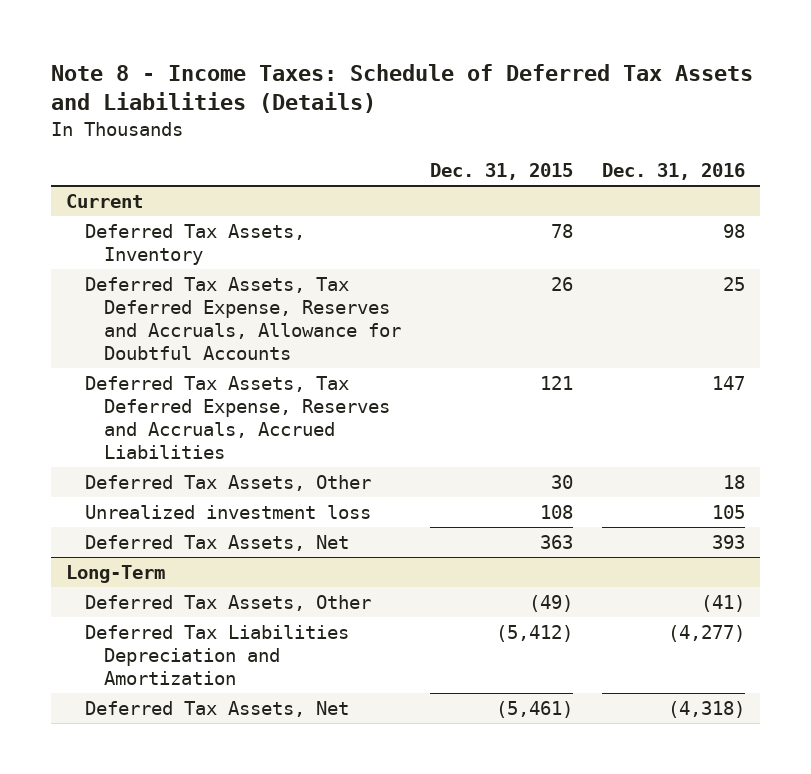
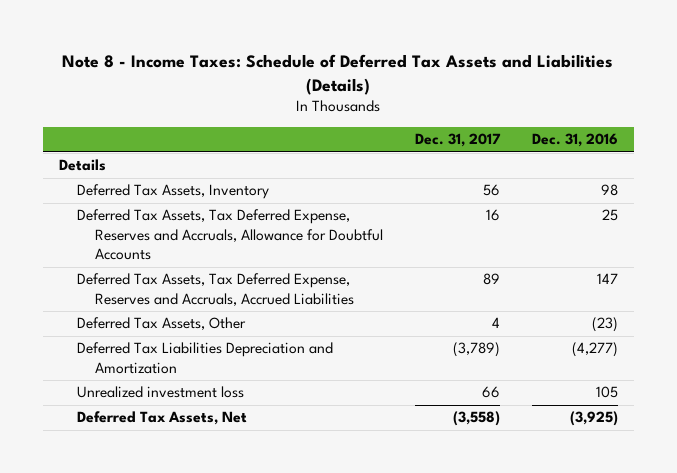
- | Dec. 31, 2015 | Dec. 31, 2016
+ | Dec. 31, 2017 | Dec. 31, 2016
- Current
+ Details
- Deferred Tax Assets, Other | 30 | 18
- Unrealized investment loss | 108 | 105
- Deferred Tax Assets, Net | 363 | 393
- Long-Term
- Deferred Tax Assets, Other | (49) | (41)
+ Deferred Tax Assets, Other | 4 | (23)
- Deferred Tax Assets, Net | (5,461) | (4,318)
+ Unrealized investment loss | 66 | 105
+ Deferred Tax Assets, Net | (3,558) | (3,925)

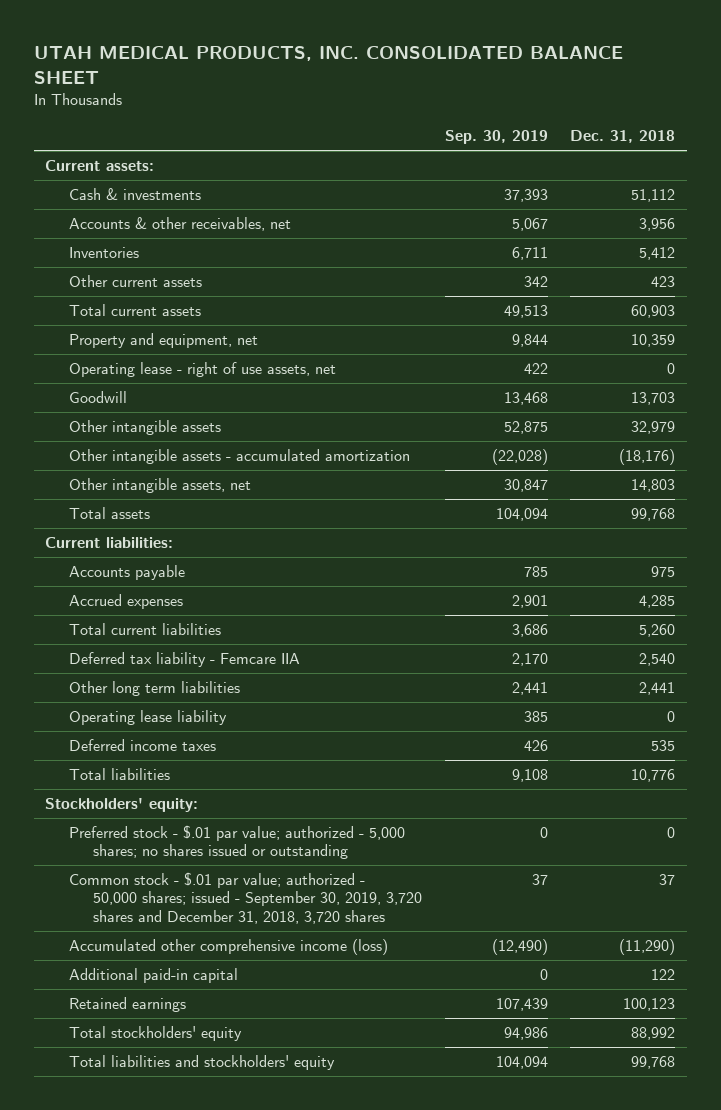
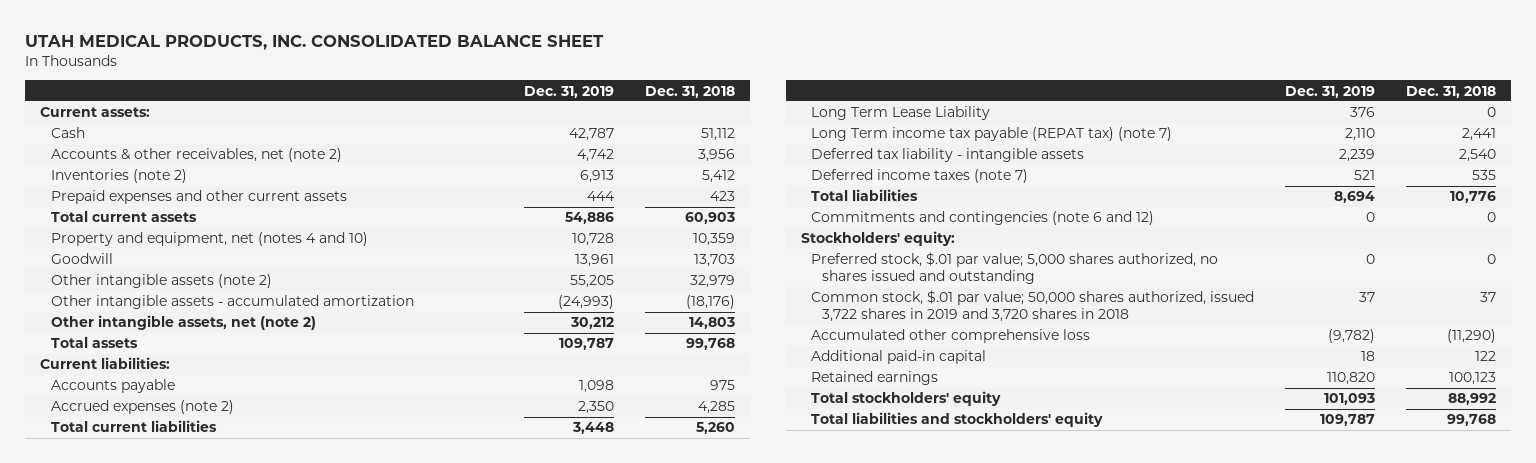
- | Sep. 30, 2019 | Dec. 31, 2018
+ | Dec. 31, 2019 | Dec. 31, 2018
- Cash & investments | 37,393 | 51,112
- Accounts & other receivables, net | 5,067 | 3,956
- Inventories | 6,711 | 5,412
- Other current assets | 342 | 423
+ Cash | 42,787 | 51,112
+ Accounts & other receivables, net (note 2) | 4,742 | 3,956
+ Inventories (note 2) | 6,913 | 5,412
+ Prepaid expenses and other current assets | 444 | 423
- Property and equipment, net | 9,844 | 10,359
- Operating lease - right of use assets, net | 422 | 0
+ Property and equipment, net (notes 4 and 10) | 10,728 | 10,359
- Other intangible assets | 52,875 | 32,979
+ Other intangible assets (note 2) | 55,205 | 32,979
- Other intangible assets, net | 30,847 | 14,803
+ Other intangible assets, net (note 2) | 30,212 | 14,803
- Accrued expenses | 2,901 | 4,285
+ Accrued expenses (note 2) | 2,350 | 4,285
- Deferred tax liability - Femcare IIA | 2,170 | 2,540
- Other long term liabilities | 2,441 | 2,441
- Operating lease liability | 385 | 0
- Deferred income taxes | 426 | 535
+ Long Term Lease Liability | 376 | 0
+ Long Term income tax payable (REPAT tax) (note 7) | 2,110 | 2,441
+ Deferred tax liability - intangible assets | 2,239 | 2,540
+ Deferred income taxes (note 7) | 521 | 535
+ Commitments and contingencies (note 6 and 12) | 0 | 0
- Preferred stock - $.01 par value; authorized - 5,000 shares; no shares issued or outstanding | 0 | 0
- Common stock - $.01 par value; authorized - 50,000 shares; issued - September 30, 2019, 3,720 shares and December 31, 2018, 3,720 shares | 37 | 37
- Accumulated other comprehensive income (loss) | (12,490) | (11,290)
+ Preferred stock, $.01 par value; 5,000 shares authorized, no shares issued and outstanding | 0 | 0
+ Common stock, $.01 par value; 50,000 shares authorized, issued 3,722 shares in 2019 and 3,720 shares in 2018 | 37 | 37
+ Accumulated other comprehensive loss | (9,782) | (11,290)

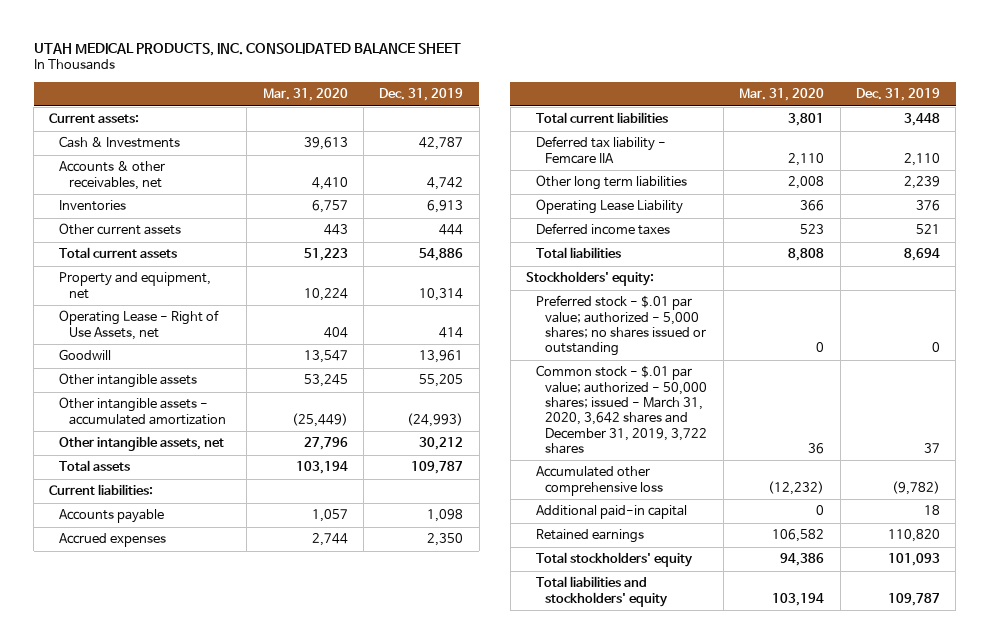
- | Dec. 31, 2019 | Dec. 31, 2018
+ | Mar. 31, 2020 | Dec. 31, 2019
- Cash | 42,787 | 51,112
- Accounts & other receivables, net (note 2) | 4,742 | 3,956
- Inventories (note 2) | 6,913 | 5,412
- Prepaid expenses and other current assets | 444 | 423
+ Cash & Investments | 39,613 | 42,787
+ Accounts & other receivables, net | 4,410 | 4,742
+ Inventories | 6,757 | 6,913
+ Other current assets | 443 | 444
- Property and equipment, net (notes 4 and 10) | 10,728 | 10,359
+ Property and equipment, net | 10,224 | 10,314
+ Operating Lease - Right of Use Assets, net | 404 | 414
- Other intangible assets (note 2) | 55,205 | 32,979
+ Other intangible assets | 53,245 | 55,205
- Other intangible assets, net (note 2) | 30,212 | 14,803
+ Other intangible assets, net | 27,796 | 30,212
- Accrued expenses (note 2) | 2,350 | 4,285
+ Accrued expenses | 2,744 | 2,350
- Long Term Lease Liability | 376 | 0
- Long Term income tax payable (REPAT tax) (note 7) | 2,110 | 2,441
- Deferred tax liability - intangible assets | 2,239 | 2,540
- Deferred income taxes (note 7) | 521 | 535
+ Deferred tax liability - Femcare IIA | 2,110 | 2,110
+ Other long term liabilities | 2,008 | 2,239
+ Operating Lease Liability | 366 | 376
+ Deferred income taxes | 523 | 521
- Commitments and contingencies (note 6 and 12) | 0 | 0
- Preferred stock, $.01 par value; 5,000 shares authorized, no shares issued and outstanding | 0 | 0
- Common stock, $.01 par value; 50,000 shares authorized, issued 3,722 shares in 2019 and 3,720 shares in 2018 | 37 | 37
+ Preferred stock - $.01 par value; authorized - 5,000 shares; no shares issued or outstanding | 0 | 0
+ Common stock - $.01 par value; authorized - 50,000 shares; issued - March 31, 2020, 3,642 shares and December 31, 2019, 3,722 shares | 36 | 37

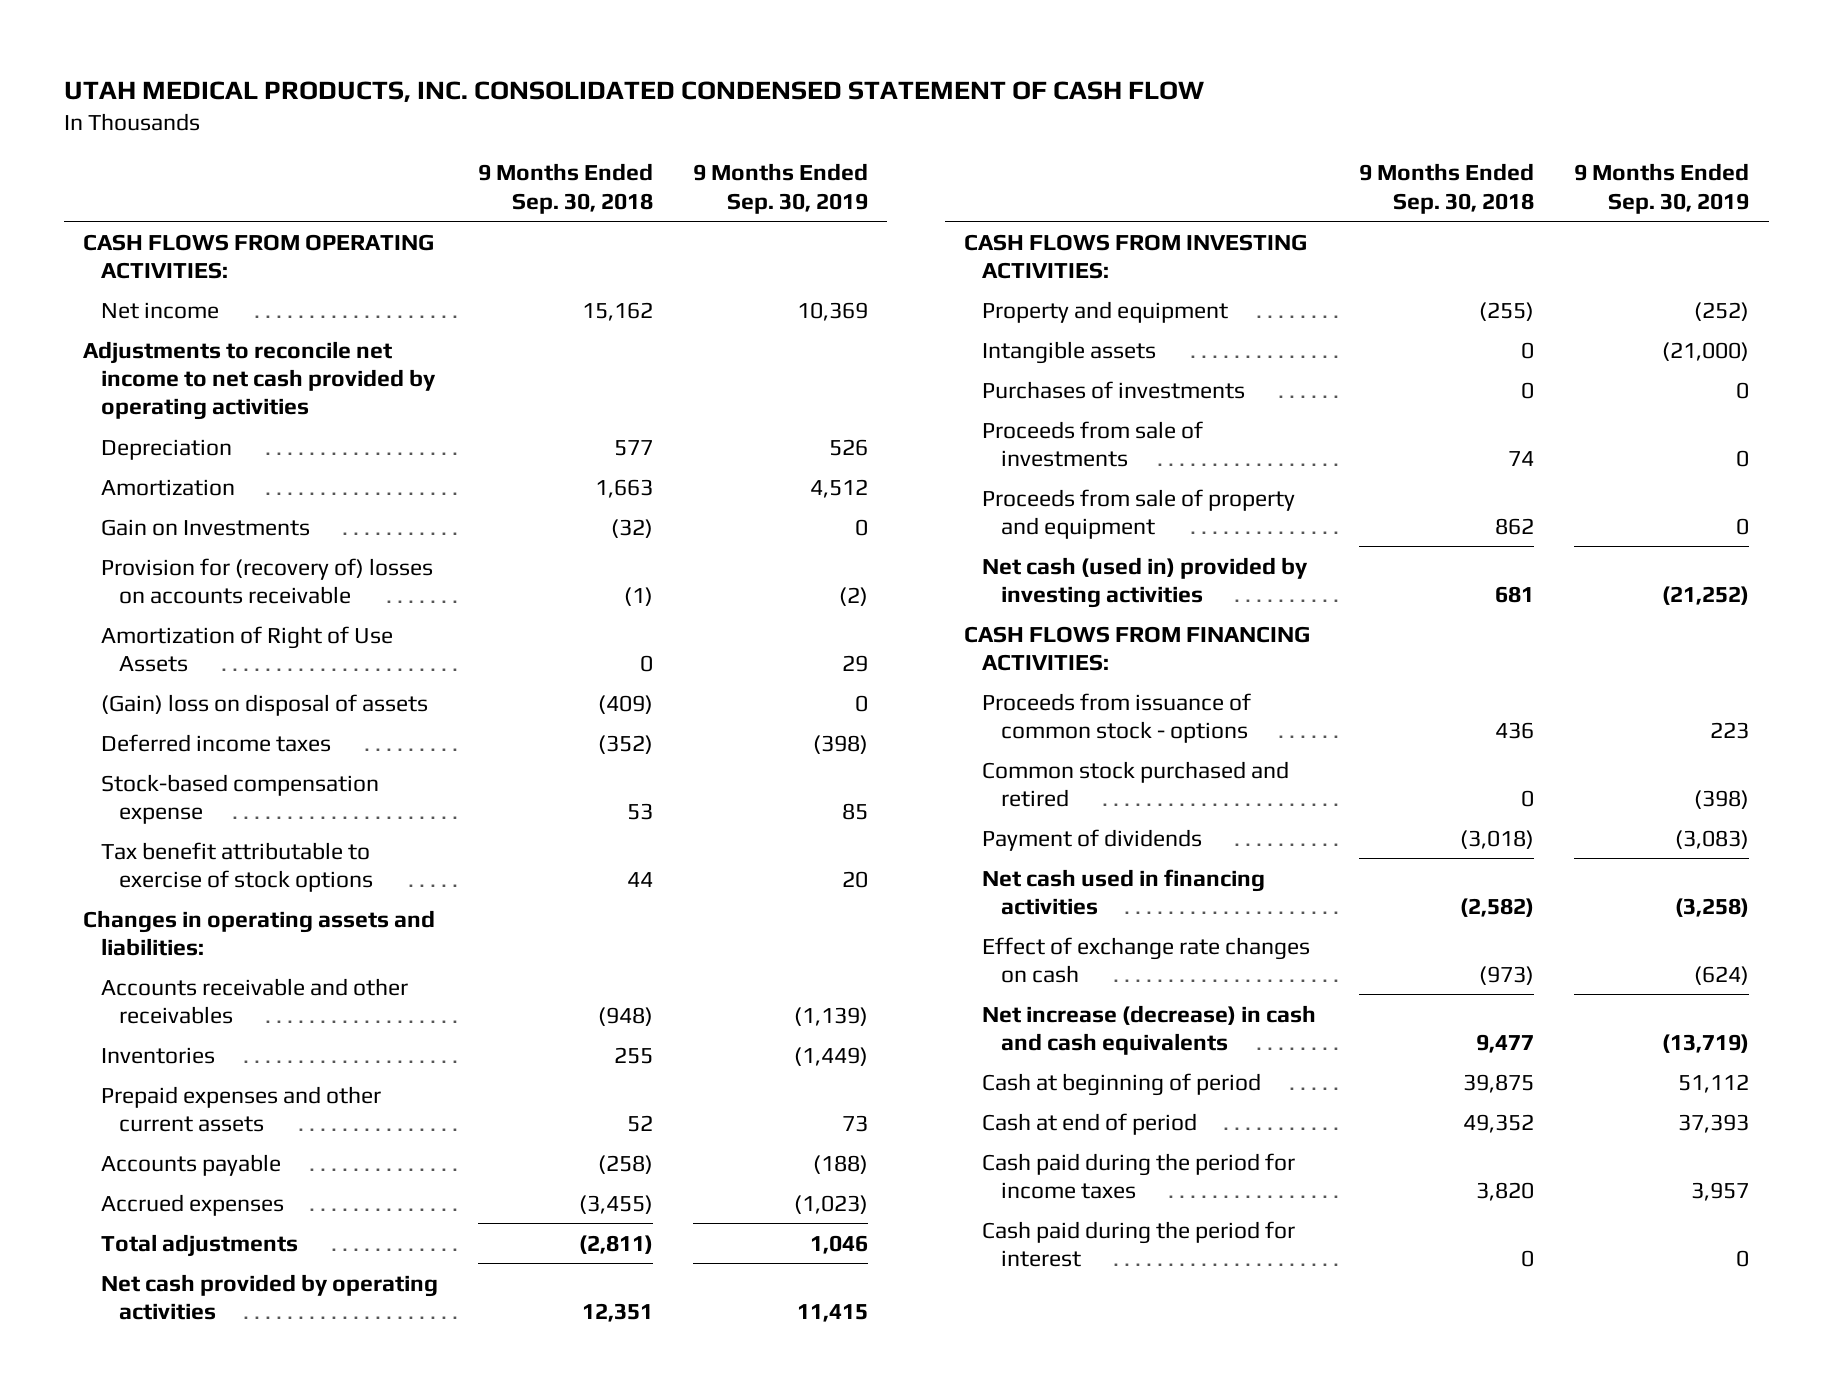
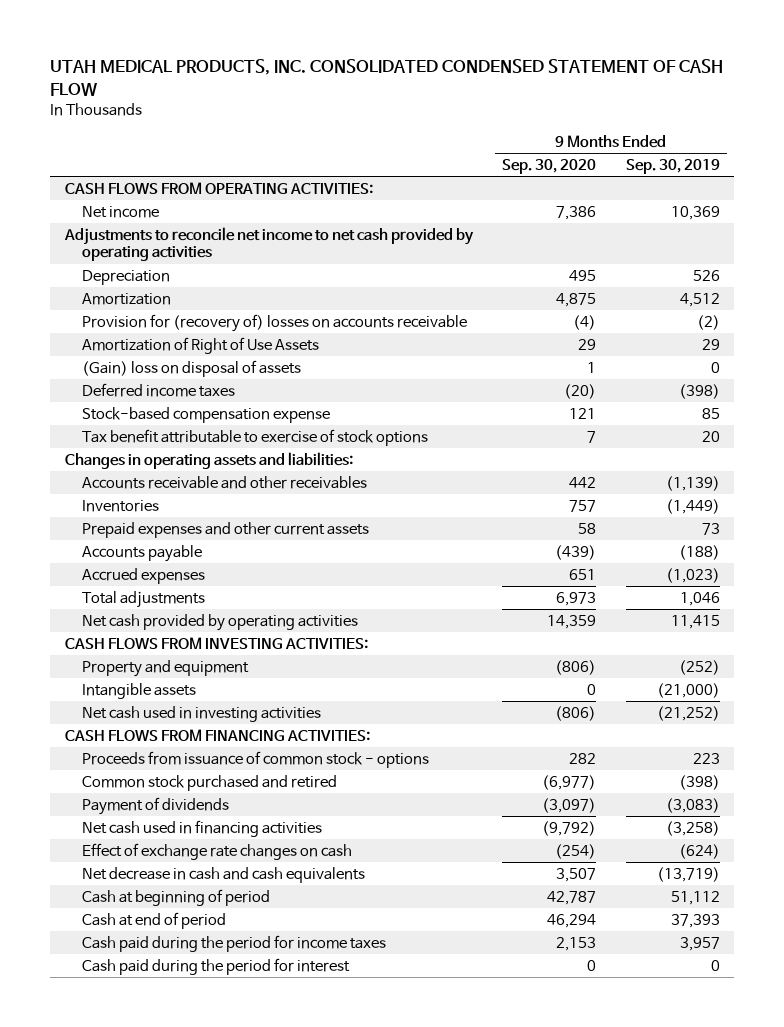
- | 9 Months Ended Sep. 30, 2018 | 9 Months Ended Sep. 30, 2019
+ | 9 Months Ended Sep. 30, 2020 | 9 Months Ended Sep. 30, 2019
- Gain on Investments | (32) | 0
- Purchases of investments | 0 | 0
- Proceeds from sale of investments | 74 | 0
- Proceeds from sale of property and equipment | 862 | 0
- Net cash (used in) provided by investing activities | 681 | (21,252)
+ Net cash used in investing activities | (806) | (21,252)
- Net increase (decrease) in cash and cash equivalents | 9,477 | (13,719)
+ Net decrease in cash and cash equivalents | 3,507 | (13,719)

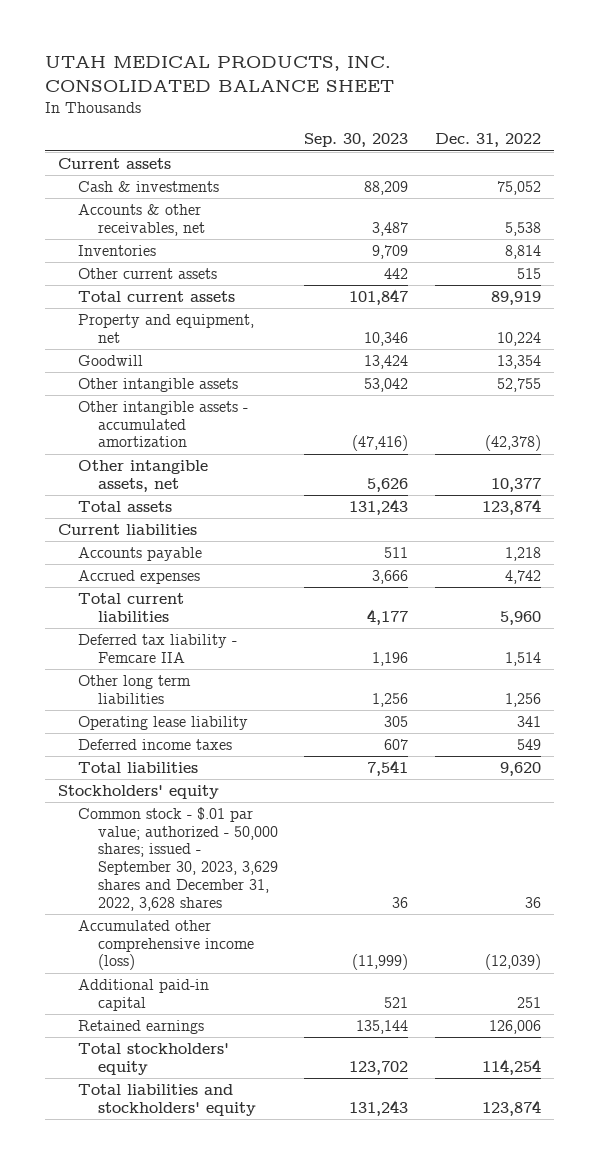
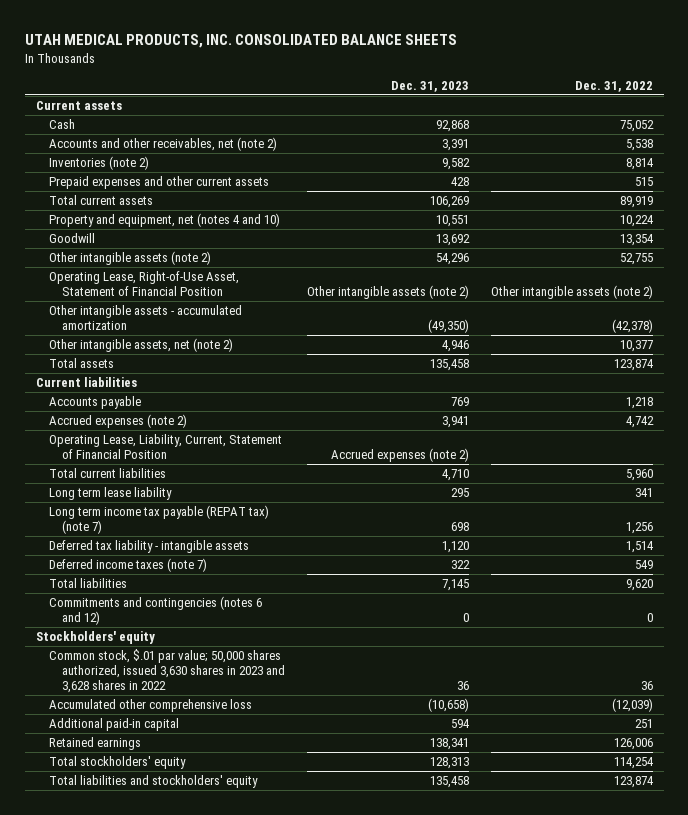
- UTAH MEDICAL PRODUCTS, INC. CONSOLIDATED BALANCE SHEET
+ UTAH MEDICAL PRODUCTS, INC. CONSOLIDATED BALANCE SHEETS
- | Sep. 30, 2023 | Dec. 31, 2022
+ | Dec. 31, 2023 | Dec. 31, 2022
- Cash & investments | 88,209 | 75,052
- Accounts & other receivables, net | 3,487 | 5,538
- Inventories | 9,709 | 8,814
- Other current assets | 442 | 515
+ Cash | 92,868 | 75,052
+ Accounts and other receivables, net (note 2) | 3,391 | 5,538
+ Inventories (note 2) | 9,582 | 8,814
+ Prepaid expenses and other current assets | 428 | 515
- Property and equipment, net | 10,346 | 10,224
+ Property and equipment, net (notes 4 and 10) | 10,551 | 10,224
- Other intangible assets | 53,042 | 52,755
+ Other intangible assets (note 2) | 54,296 | 52,755
+ Operating Lease, Right-of-Use Asset, Statement of Financial Position | Other intangible assets (note 2) | Other intangible assets (note 2)
- Other intangible assets, net | 5,626 | 10,377
+ Other intangible assets, net (note 2) | 4,946 | 10,377
- Accrued expenses | 3,666 | 4,742
+ Accrued expenses (note 2) | 3,941 | 4,742
+ Operating Lease, Liability, Current, Statement of Financial Position | Accrued expenses (note 2) |
- Deferred tax liability - Femcare IIA | 1,196 | 1,514
- Other long term liabilities | 1,256 | 1,256
- Operating lease liability | 305 | 341
- Deferred income taxes | 607 | 549
+ Long term lease liability | 295 | 341
+ Long term income tax payable (REPAT tax) (note 7) | 698 | 1,256
+ Deferred tax liability - intangible assets | 1,120 | 1,514
+ Deferred income taxes (note 7) | 322 | 549
+ Commitments and contingencies (notes 6 and 12) | 0 | 0
- Common stock - $.01 par value; authorized - 50,000 shares; issued - September 30, 2023, 3,629 shares and December 31, 2022, 3,628 shares | 36 | 36
- Accumulated other comprehensive income (loss) | (11,999) | (12,039)
+ Common stock, $.01 par value; 50,000 shares authorized, issued 3,630 shares in 2023 and 3,628 shares in 2022 | 36 | 36
+ Accumulated other comprehensive loss | (10,658) | (12,039)

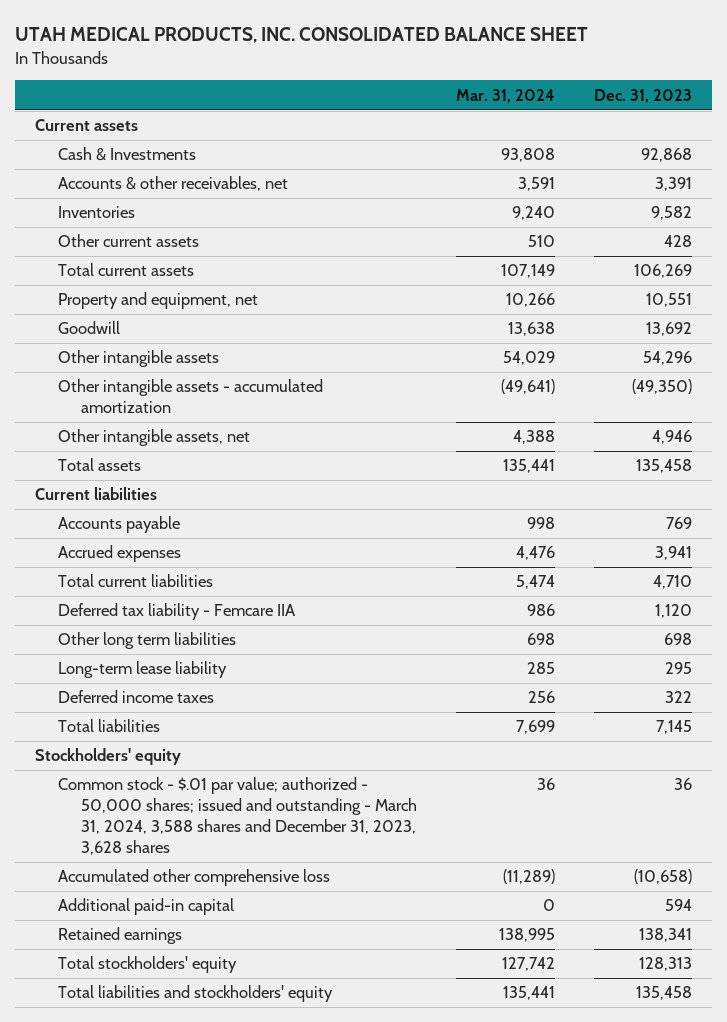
- UTAH MEDICAL PRODUCTS, INC. CONSOLIDATED BALANCE SHEETS
+ UTAH MEDICAL PRODUCTS, INC. CONSOLIDATED BALANCE SHEET
- | Dec. 31, 2023 | Dec. 31, 2022
+ | Mar. 31, 2024 | Dec. 31, 2023
- Cash | 92,868 | 75,052
- Accounts and other receivables, net (note 2) | 3,391 | 5,538
- Inventories (note 2) | 9,582 | 8,814
- Prepaid expenses and other current assets | 428 | 515
+ Cash & Investments | 93,808 | 92,868
+ Accounts & other receivables, net | 3,591 | 3,391
+ Inventories | 9,240 | 9,582
+ Other current assets | 510 | 428
- Property and equipment, net (notes 4 and 10) | 10,551 | 10,224
+ Property and equipment, net | 10,266 | 10,551
- Other intangible assets (note 2) | 54,296 | 52,755
- Operating Lease, Right-of-Use Asset, Statement of Financial Position | Other intangible assets (note 2) | Other intangible assets (note 2)
+ Other intangible assets | 54,029 | 54,296
- Other intangible assets, net (note 2) | 4,946 | 10,377
+ Other intangible assets, net | 4,388 | 4,946
- Accrued expenses (note 2) | 3,941 | 4,742
- Operating Lease, Liability, Current, Statement of Financial Position | Accrued expenses (note 2) |
+ Accrued expenses | 4,476 | 3,941
- Long term lease liability | 295 | 341
- Long term income tax payable (REPAT tax) (note 7) | 698 | 1,256
- Deferred tax liability - intangible assets | 1,120 | 1,514
- Deferred income taxes (note 7) | 322 | 549
+ Deferred tax liability - Femcare IIA | 986 | 1,120
+ Other long term liabilities | 698 | 698
+ Long-term lease liability | 285 | 295
+ Deferred income taxes | 256 | 322
- Commitments and contingencies (notes 6 and 12) | 0 | 0
- Common stock, $.01 par value; 50,000 shares authorized, issued 3,630 shares in 2023 and 3,628 shares in 2022 | 36 | 36
+ Common stock - $.01 par value; authorized - 50,000 shares; issued and outstanding - March 31, 2024, 3,588 shares and December 31, 2023, 3,628 shares | 36 | 36

